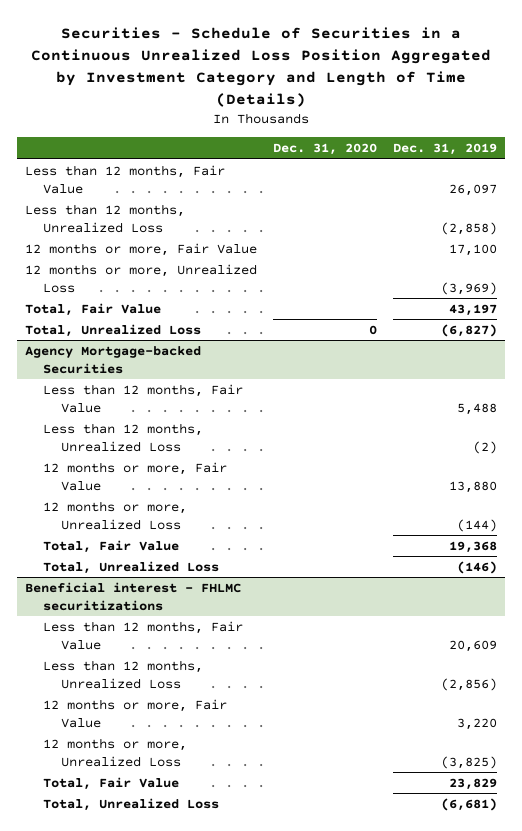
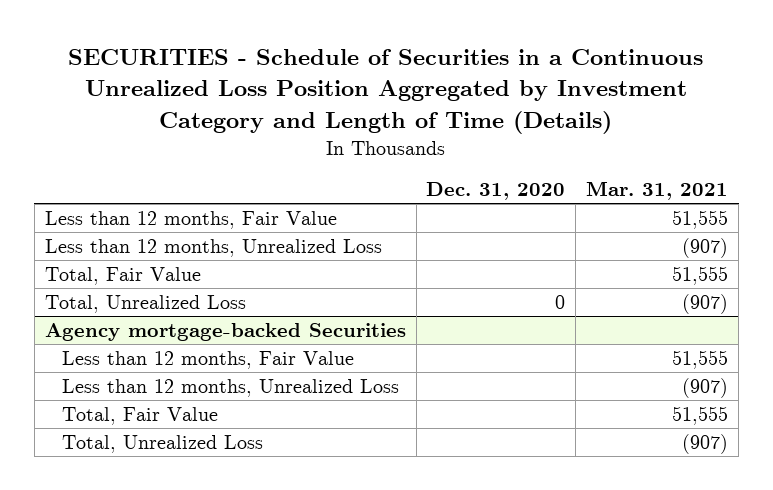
- Securities - Schedule of Securities in a Continuous Unrealized Loss Position Aggregated by Investment Category and Length of Time (Details)
+ SECURITIES - Schedule of Securities in a Continuous Unrealized Loss Position Aggregated by Investment Category and Length of Time (Details)
- | Dec. 31, 2020 | Dec. 31, 2019
+ | Dec. 31, 2020 | Mar. 31, 2021
- 12 months or more, Fair Value | | 17,100
- 12 months or more, Unrealized Loss | | (3,969)
- Agency Mortgage-backed Securities
+ Agency mortgage-backed Securities
- 12 months or more, Fair Value | | 13,880
- 12 months or more, Unrealized Loss | | (144)
- Beneficial interest - FHLMC securitizations
- Less than 12 months, Fair Value | | 20,609
- Less than 12 months, Unrealized Loss | | (2,856)
- 12 months or more, Fair Value | | 3,220
- 12 months or more, Unrealized Loss | | (3,825)
- Total, Fair Value | | 23,829
- Total, Unrealized Loss | | (6,681)

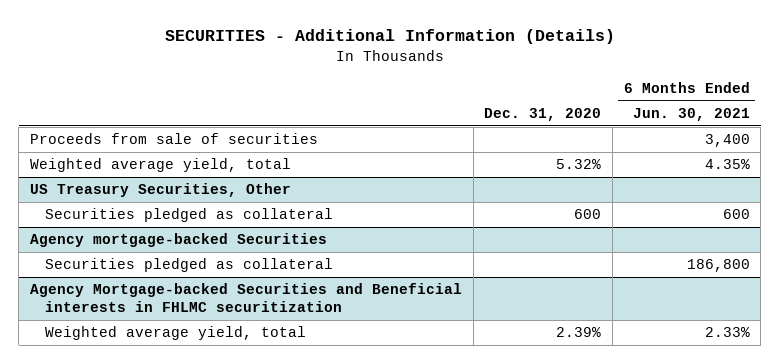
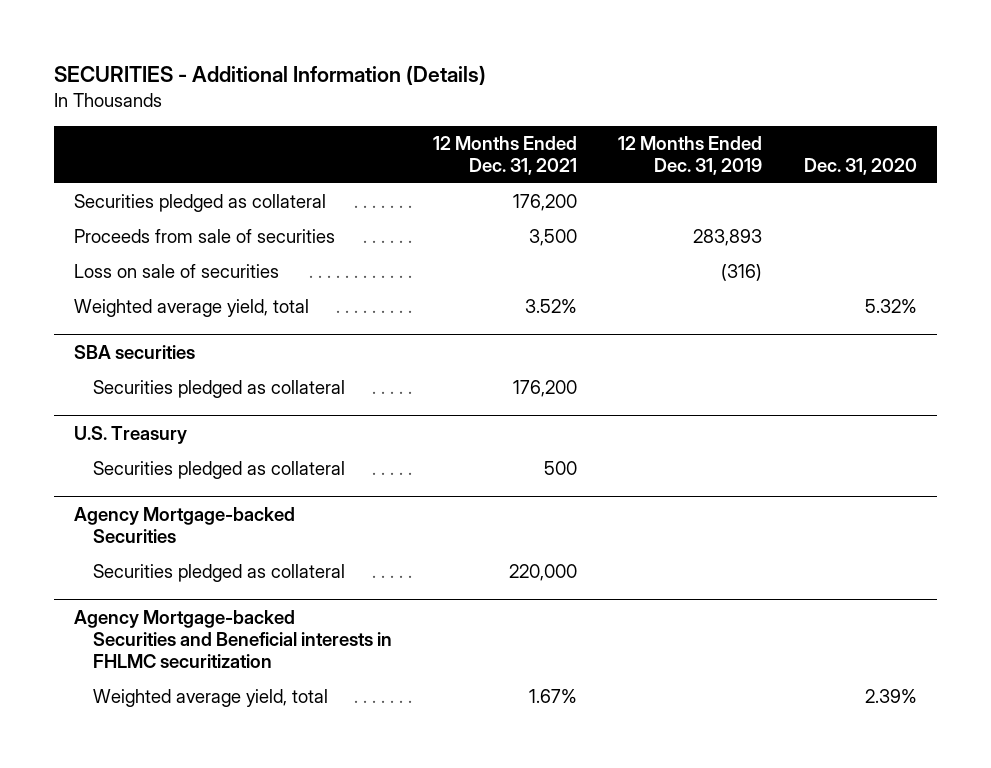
- | Dec. 31, 2020 | 6 Months Ended Jun. 30, 2021
+ | 12 Months Ended Dec. 31, 2021 | 12 Months Ended Dec. 31, 2019 | Dec. 31, 2020
+ Securities pledged as collateral | 176,200 | |
+ Loss on sale of securities | | (316) |
- US Treasury Securities, Other
- Securities pledged as collateral | 600 | 600
- Agency mortgage-backed Securities
+ SBA securities
+ Securities pledged as collateral | 176,200 | |
+ U.S. Treasury
+ Securities pledged as collateral | 500 | |
+ Agency Mortgage-backed Securities

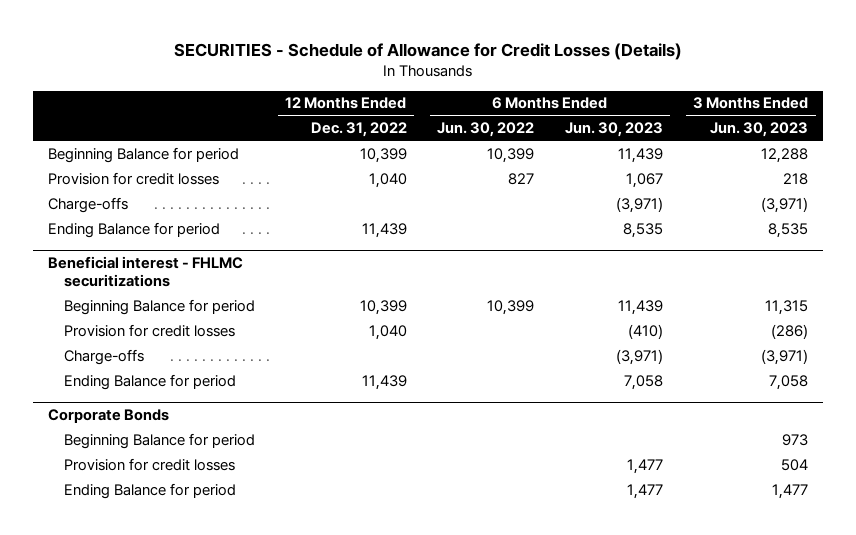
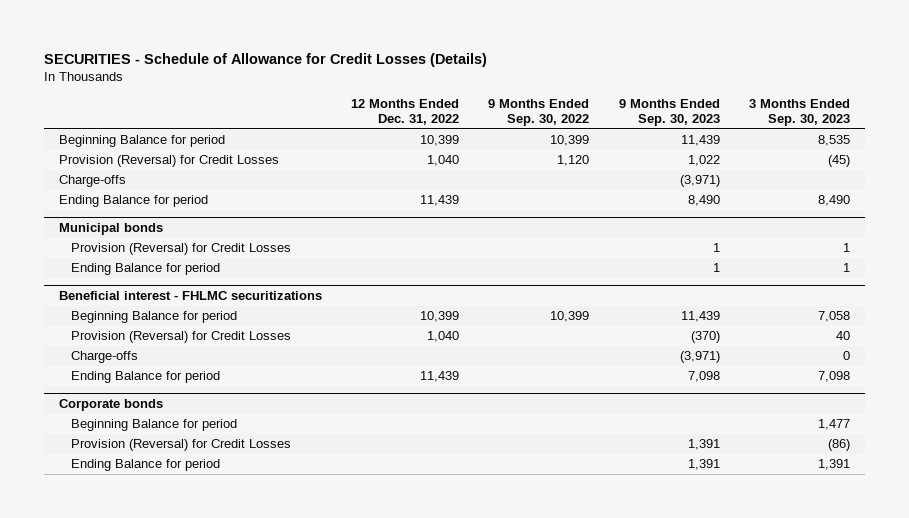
- | 12 Months Ended Dec. 31, 2022 | 6 Months Ended Jun. 30, 2022 | 6 Months Ended Jun. 30, 2023 | 3 Months Ended Jun. 30, 2023
+ | 12 Months Ended Dec. 31, 2022 | 9 Months Ended Sep. 30, 2022 | 9 Months Ended Sep. 30, 2023 | 3 Months Ended Sep. 30, 2023
- Provision for credit losses | 1,040 | 827 | 1,067 | 218
+ Provision (Reversal) for Credit Losses | 1,040 | 1,120 | 1,022 | (45)
+ Municipal bonds
+ Provision (Reversal) for Credit Losses | | | 1 | 1
+ Ending Balance for period | | | 1 | 1
@ Beneficial interest - FHLMC securitizations
- Provision for credit losses | 1,040 | | (410) | (286)
+ Provision (Reversal) for Credit Losses | 1,040 | | (370) | 40
- Corporate Bonds
+ Corporate bonds
- Provision for credit losses | | | 1,477 | 504
+ Provision (Reversal) for Credit Losses | | | 1,391 | (86)

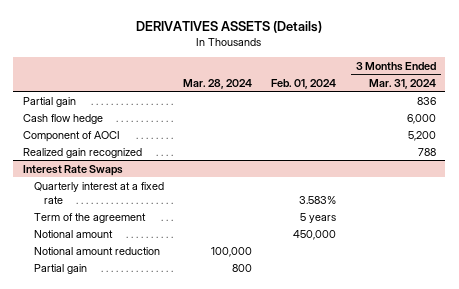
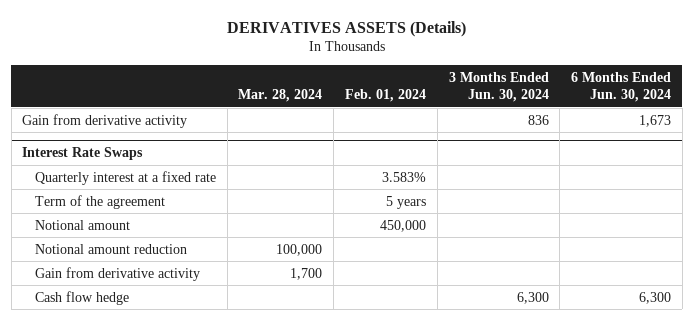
- | Mar. 28, 2024 | Feb. 01, 2024 | 3 Months Ended Mar. 31, 2024
+ | Mar. 28, 2024 | Feb. 01, 2024 | 3 Months Ended Jun. 30, 2024 | 6 Months Ended Jun. 30, 2024
- Partial gain | | | 836
- Cash flow hedge | | | 6,000
- Component of AOCI | | | 5,200
- Realized gain recognized | | | 788
+ Gain from derivative activity | | | 836 | 1,673
@ Interest Rate Swaps
- Partial gain | 800 | |
+ Gain from derivative activity | 1,700 | | |
+ Cash flow hedge | | | 6,300 | 6,300

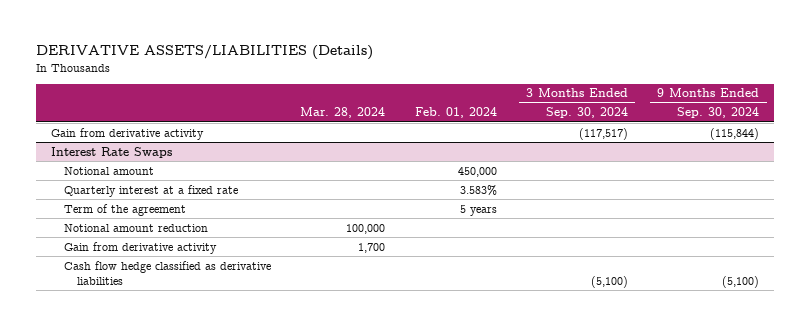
- DERIVATIVES ASSETS (Details)
+ DERIVATIVE ASSETS/LIABILITIES (Details)
- | Mar. 28, 2024 | Feb. 01, 2024 | 3 Months Ended Jun. 30, 2024 | 6 Months Ended Jun. 30, 2024
+ | Mar. 28, 2024 | Feb. 01, 2024 | 3 Months Ended Sep. 30, 2024 | 9 Months Ended Sep. 30, 2024
@ Interest Rate Swaps
moved up: Notional amount | | 450,000 | |
- Cash flow hedge | | | 6,300 | 6,300
+ Cash flow hedge classified as derivative liabilities | | | (5,100) | (5,100)

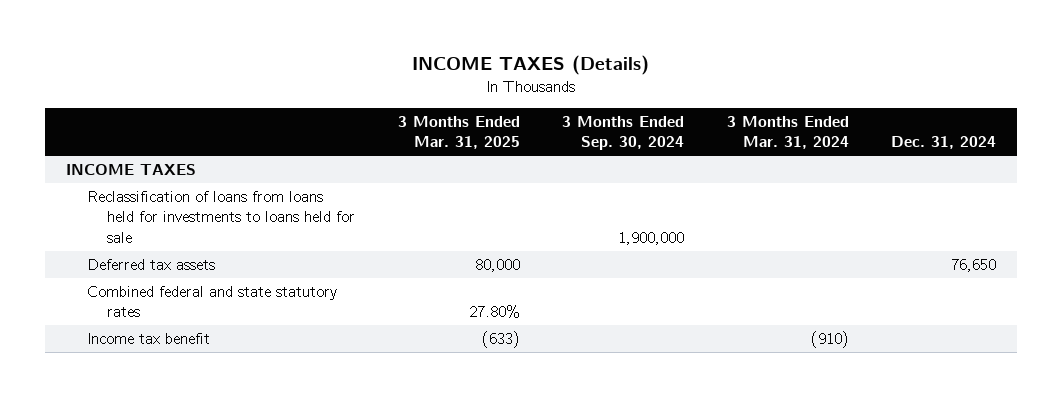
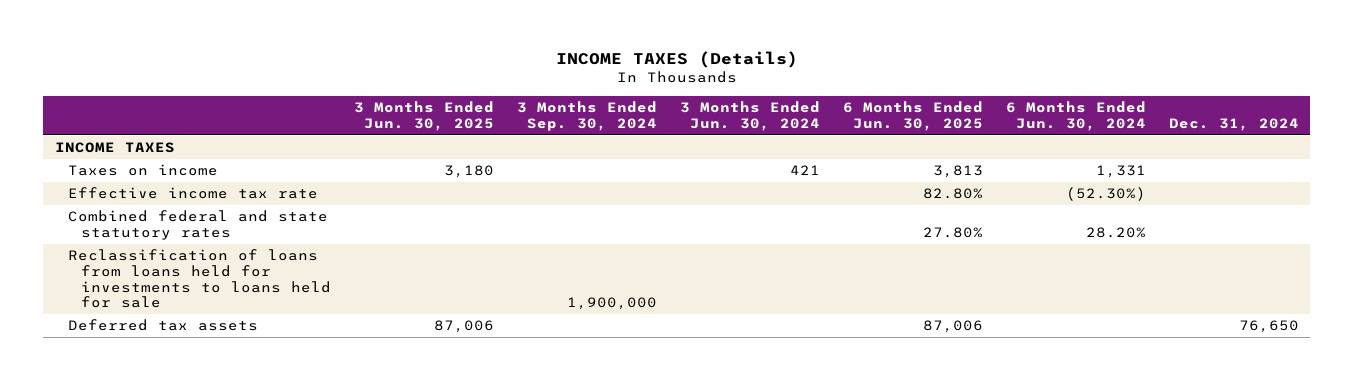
- | 3 Months Ended Mar. 31, 2025 | 3 Months Ended Sep. 30, 2024 | 3 Months Ended Mar. 31, 2024 | Dec. 31, 2024
+ | 3 Months Ended Jun. 30, 2025 | 3 Months Ended Sep. 30, 2024 | 3 Months Ended Jun. 30, 2024 | 6 Months Ended Jun. 30, 2025 | 6 Months Ended Jun. 30, 2024 | Dec. 31, 2024
+ Taxes on income | 3,180 | | 421 | 3,813 | 1,331 |
+ Effective income tax rate | | | | 82.80% | (52.30%) |
moved up: Combined federal and state statutory rates | | | | 27.80% | 28.20% |
- Income tax benefit | (633) | | (910) |

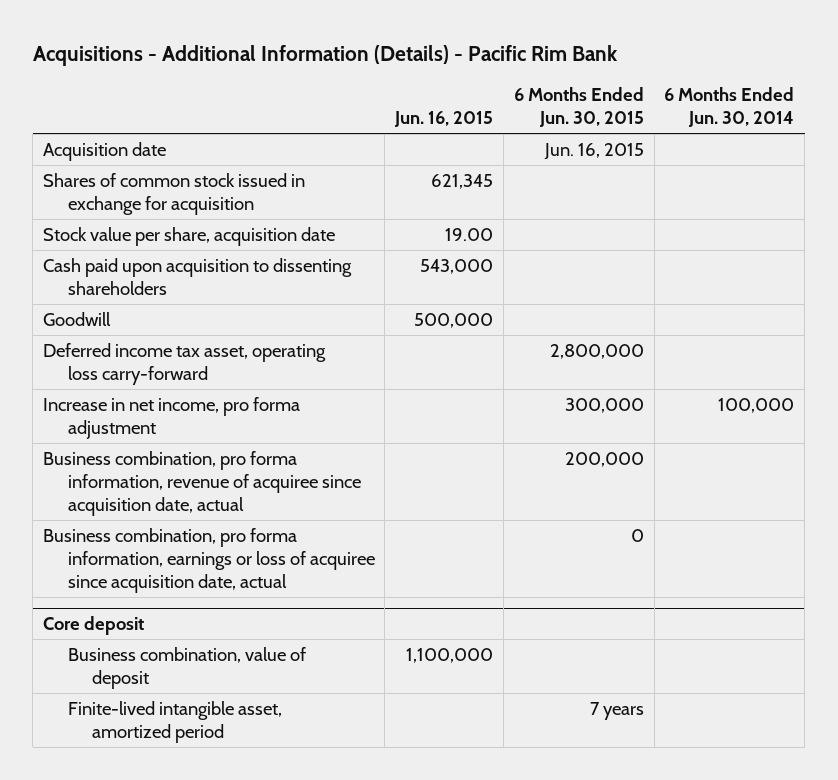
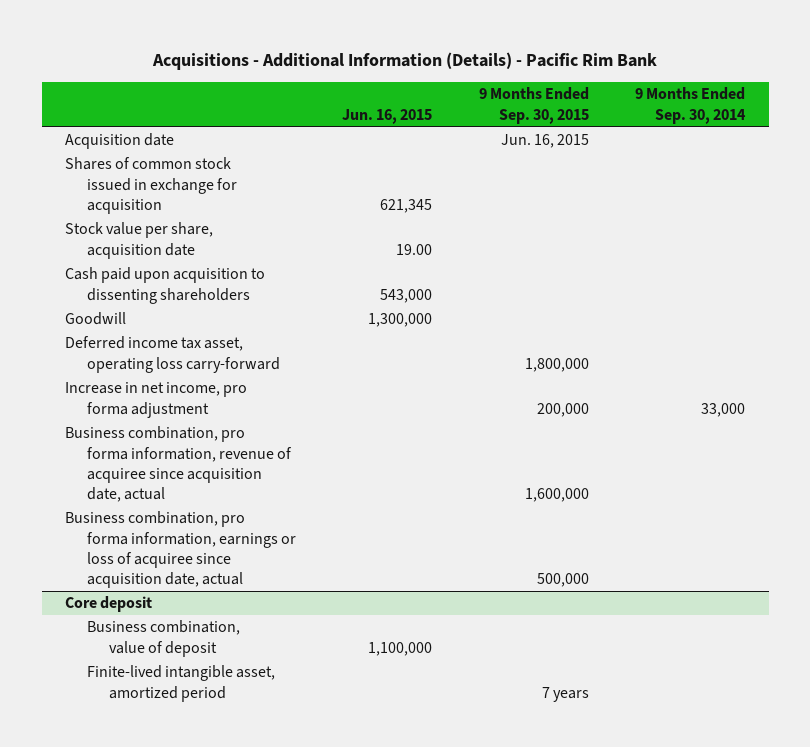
- | Jun. 16, 2015 | 6 Months Ended Jun. 30, 2015 | 6 Months Ended Jun. 30, 2014
+ | Jun. 16, 2015 | 9 Months Ended Sep. 30, 2015 | 9 Months Ended Sep. 30, 2014
- Goodwill | 500,000 | |
+ Goodwill | 1,300,000 | |

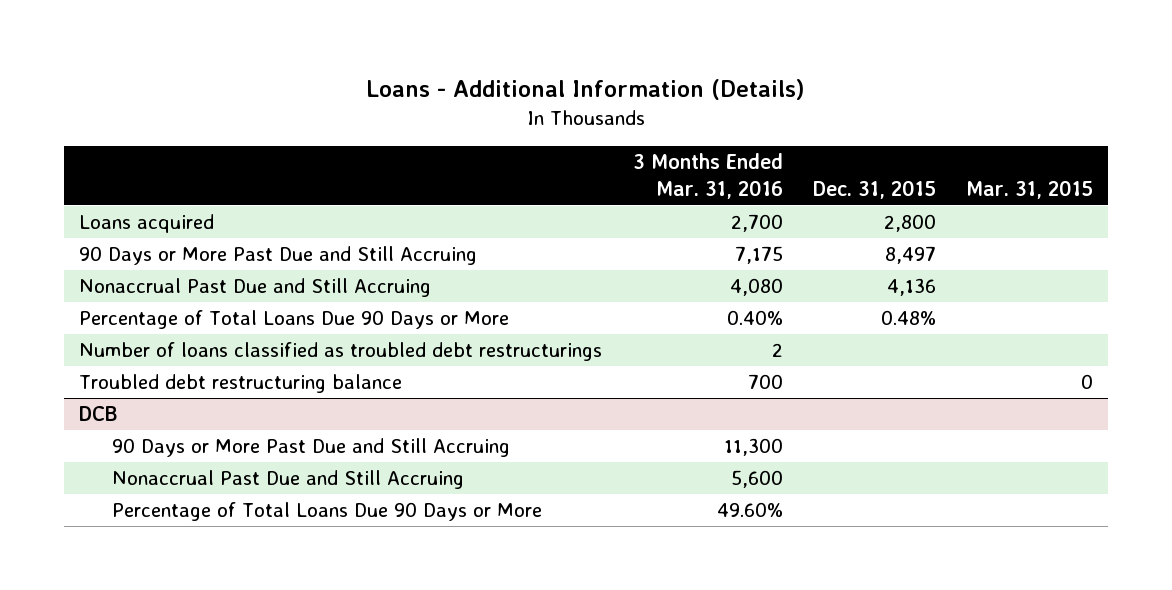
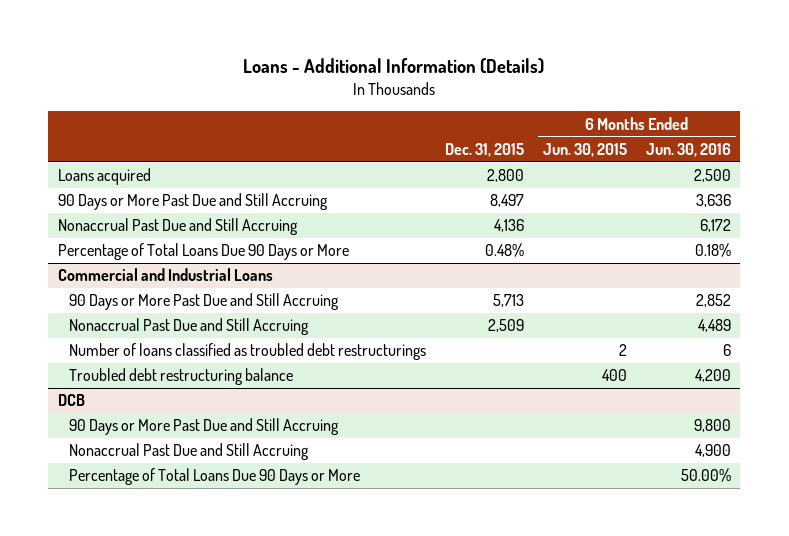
- | 3 Months Ended Mar. 31, 2016 | Dec. 31, 2015 | Mar. 31, 2015
+ | Dec. 31, 2015 | 6 Months Ended Jun. 30, 2015 | 6 Months Ended Jun. 30, 2016
- Number of loans classified as troubled debt restructurings | 2 | |
- Troubled debt restructuring balance | 700 | | 0
+ Commercial and Industrial Loans
+ 90 Days or More Past Due and Still Accruing | 5,713 | | 2,852
+ Nonaccrual Past Due and Still Accruing | 2,509 | | 4,489
+ Number of loans classified as troubled debt restructurings | | 2 | 6
+ Troubled debt restructuring balance | | 400 | 4,200

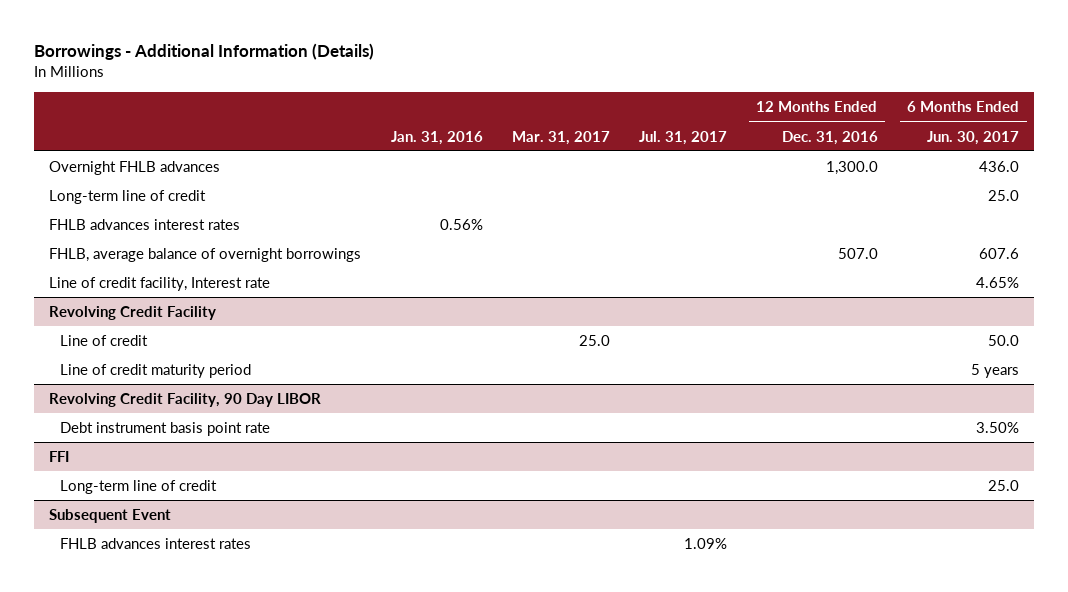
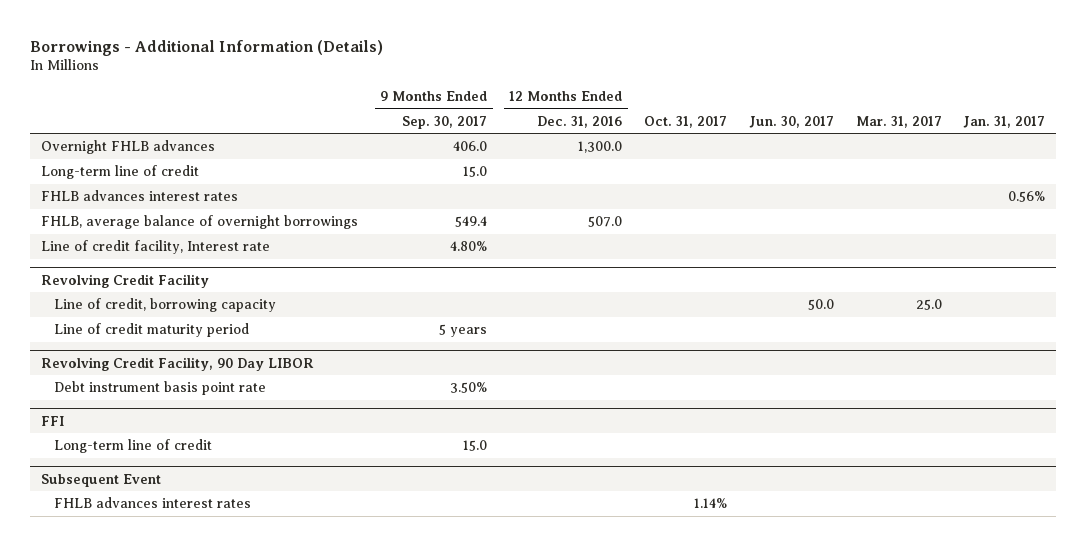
- | Jan. 31, 2016 | Mar. 31, 2017 | Jul. 31, 2017 | 12 Months Ended Dec. 31, 2016 | 6 Months Ended Jun. 30, 2017
+ | 9 Months Ended Sep. 30, 2017 | 12 Months Ended Dec. 31, 2016 | Oct. 31, 2017 | Jun. 30, 2017 | Mar. 31, 2017 | Jan. 31, 2017
@ Revolving Credit Facility
- Line of credit | | 25.0 | | | 50.0
+ Line of credit, borrowing capacity | | | | 50.0 | 25.0 |

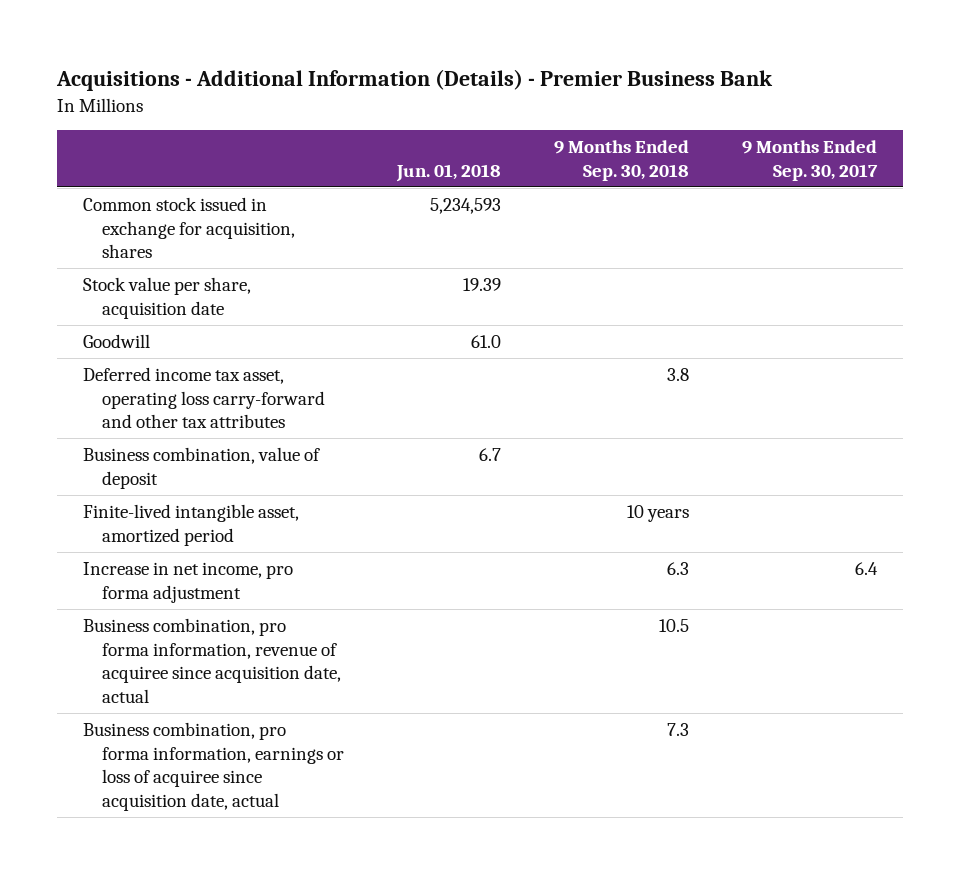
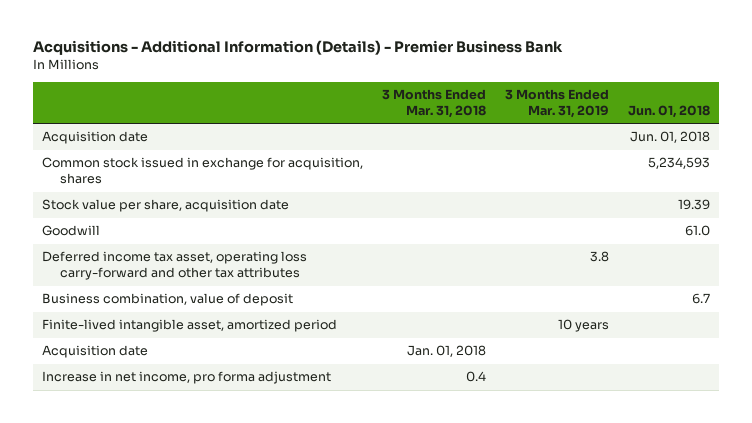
- | Jun. 01, 2018 | 9 Months Ended Sep. 30, 2018 | 9 Months Ended Sep. 30, 2017
+ | 3 Months Ended Mar. 31, 2018 | 3 Months Ended Mar. 31, 2019 | Jun. 01, 2018
+ Acquisition date | | | Jun. 01, 2018
+ Acquisition date | Jan. 01, 2018 | |
- Business combination, pro forma information, revenue of acquiree since acquisition date, actual | | 10.5 |
- Business combination, pro forma information, earnings or loss of acquiree since acquisition date, actual | | 7.3 |

